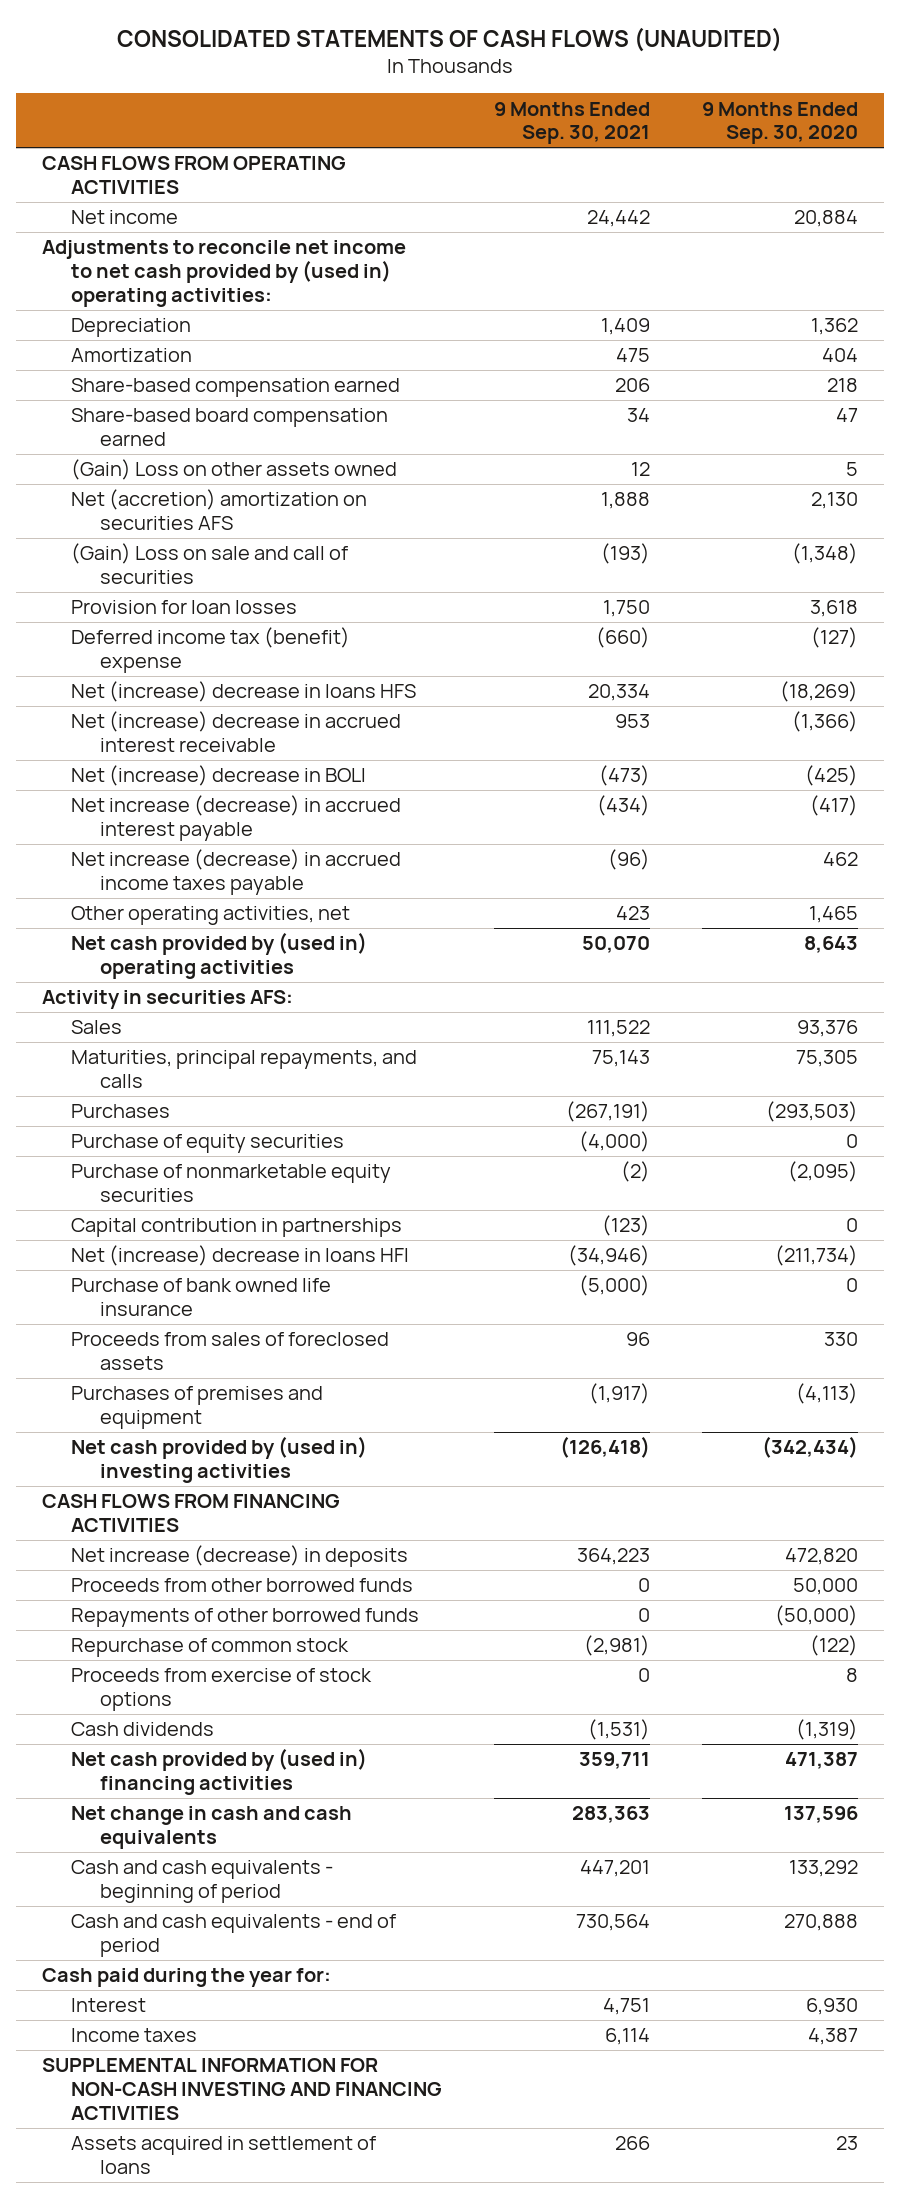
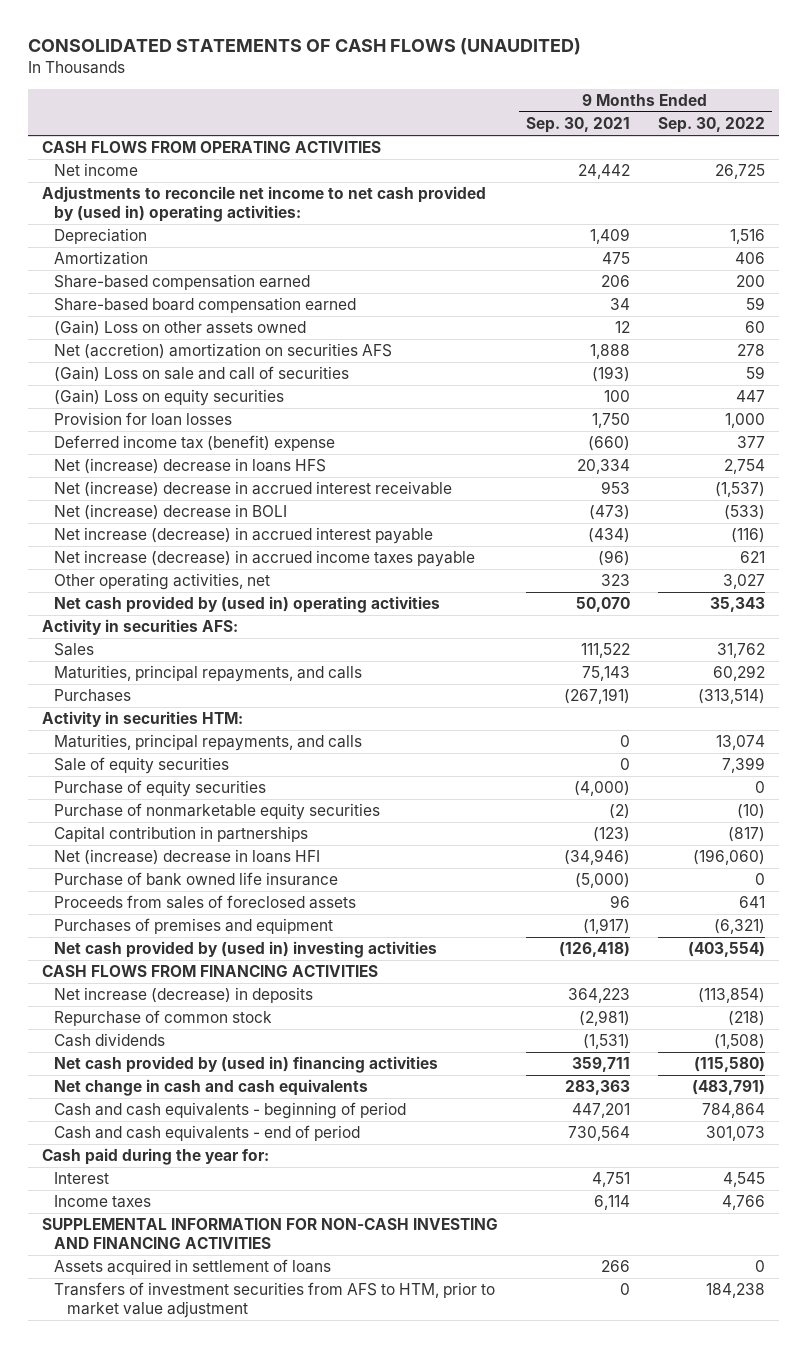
- | 9 Months Ended Sep. 30, 2021 | 9 Months Ended Sep. 30, 2020
+ | 9 Months Ended Sep. 30, 2021 | 9 Months Ended Sep. 30, 2022
+ (Gain) Loss on equity securities | 100 | 447
- Other operating activities, net | 423 | 1,465
+ Other operating activities, net | 323 | 3,027
+ Activity in securities HTM:
+ Maturities, principal repayments, and calls | 0 | 13,074
+ Sale of equity securities | 0 | 7,399
- Proceeds from other borrowed funds | 0 | 50,000
- Repayments of other borrowed funds | 0 | (50,000)
- Proceeds from exercise of stock options | 0 | 8
+ Transfers of investment securities from AFS to HTM, prior to market value adjustment | 0 | 184,238

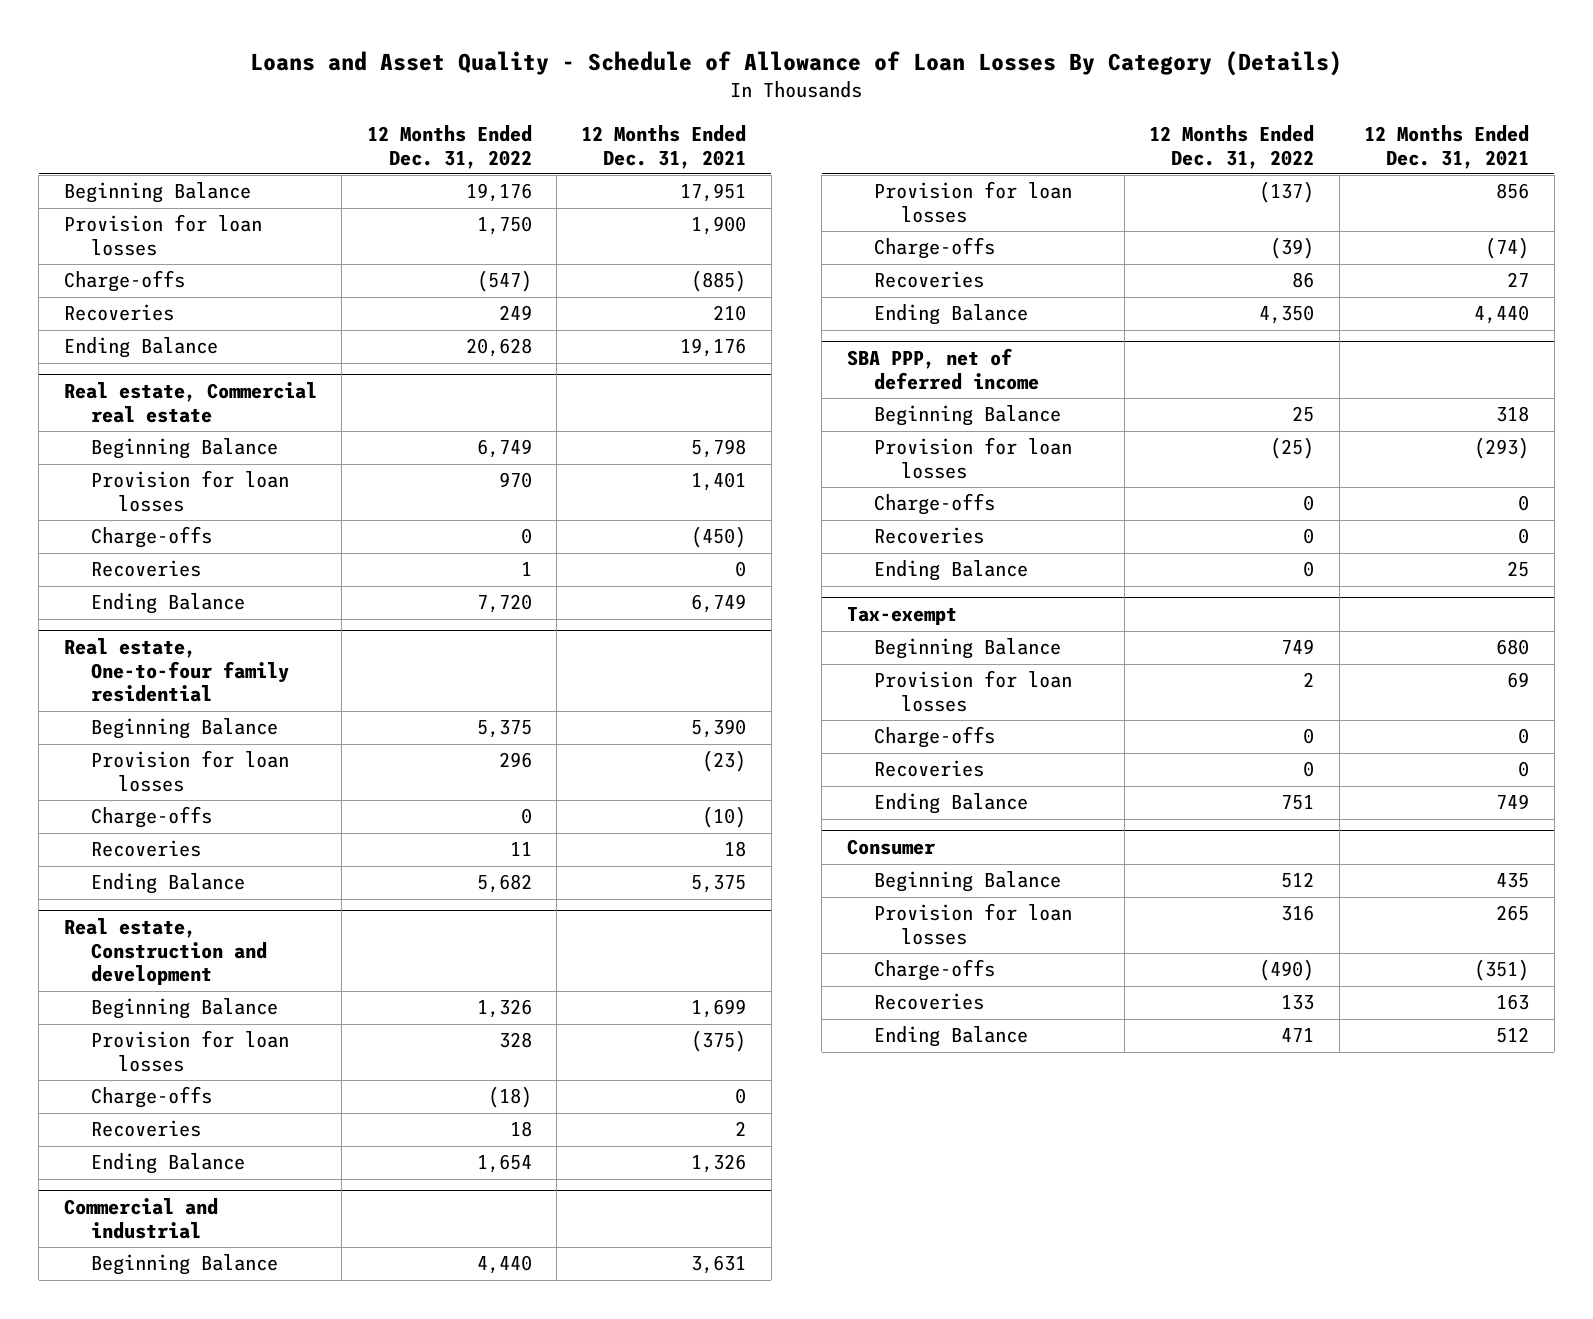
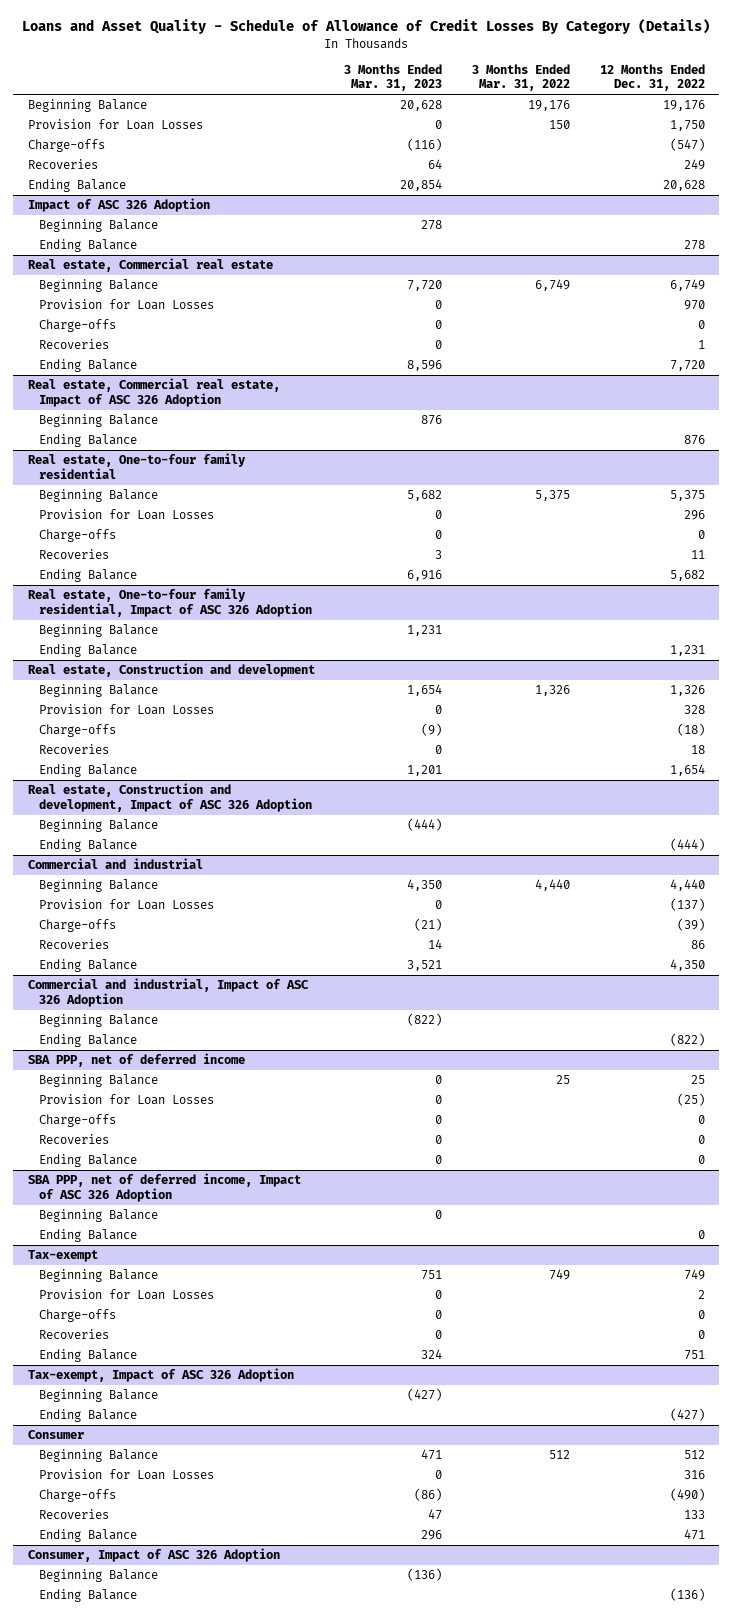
- Loans and Asset Quality - Schedule of Allowance of Loan Losses By Category (Details)
+ Loans and Asset Quality - Schedule of Allowance of Credit Losses By Category (Details)
- | 12 Months Ended Dec. 31, 2022 | 12 Months Ended Dec. 31, 2021
+ | 3 Months Ended Mar. 31, 2023 | 3 Months Ended Mar. 31, 2022 | 12 Months Ended Dec. 31, 2022
- Provision for loan losses | 1,750 | 1,900
+ Provision for Loan Losses | 0 | 150 | 1,750
+ Impact of ASC 326 Adoption
+ Beginning Balance | 278 | |
+ Ending Balance | | | 278
@ Real estate, Commercial real estate
- Provision for loan losses | 970 | 1,401
+ Provision for Loan Losses | 0 | | 970
+ Real estate, Commercial real estate, Impact of ASC 326 Adoption
+ Beginning Balance | 876 | |
+ Ending Balance | | | 876
@ Real estate, One-to-four family residential
- Provision for loan losses | 296 | (23)
+ Provision for Loan Losses | 0 | | 296
+ Real estate, One-to-four family residential, Impact of ASC 326 Adoption
+ Beginning Balance | 1,231 | |
+ Ending Balance | | | 1,231
@ Real estate, Construction and development
- Provision for loan losses | 328 | (375)
+ Provision for Loan Losses | 0 | | 328
+ Real estate, Construction and development, Impact of ASC 326 Adoption
+ Beginning Balance | (444) | |
+ Ending Balance | | | (444)
@ Commercial and industrial
- Provision for loan losses | (137) | 856
+ Provision for Loan Losses | 0 | | (137)
+ Commercial and industrial, Impact of ASC 326 Adoption
+ Beginning Balance | (822) | |
+ Ending Balance | | | (822)
@ SBA PPP, net of deferred income
- Provision for loan losses | (25) | (293)
+ Provision for Loan Losses | 0 | | (25)
+ SBA PPP, net of deferred income, Impact of ASC 326 Adoption
+ Beginning Balance | 0 | |
+ Ending Balance | | | 0
@ Tax-exempt
- Provision for loan losses | 2 | 69
+ Provision for Loan Losses | 0 | | 2
+ Tax-exempt, Impact of ASC 326 Adoption
+ Beginning Balance | (427) | |
+ Ending Balance | | | (427)
@ Consumer
- Provision for loan losses | 316 | 265
+ Provision for Loan Losses | 0 | | 316
+ Consumer, Impact of ASC 326 Adoption
+ Beginning Balance | (136) | |
+ Ending Balance | | | (136)

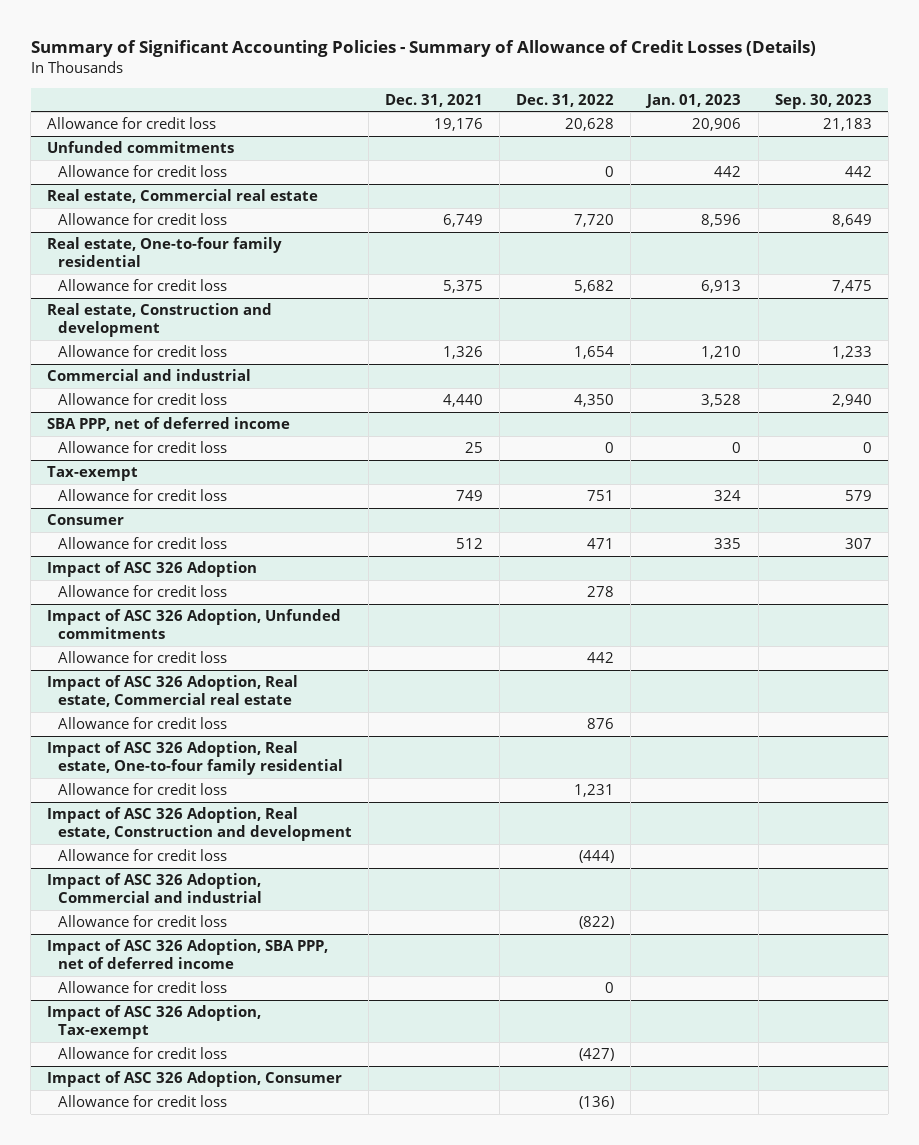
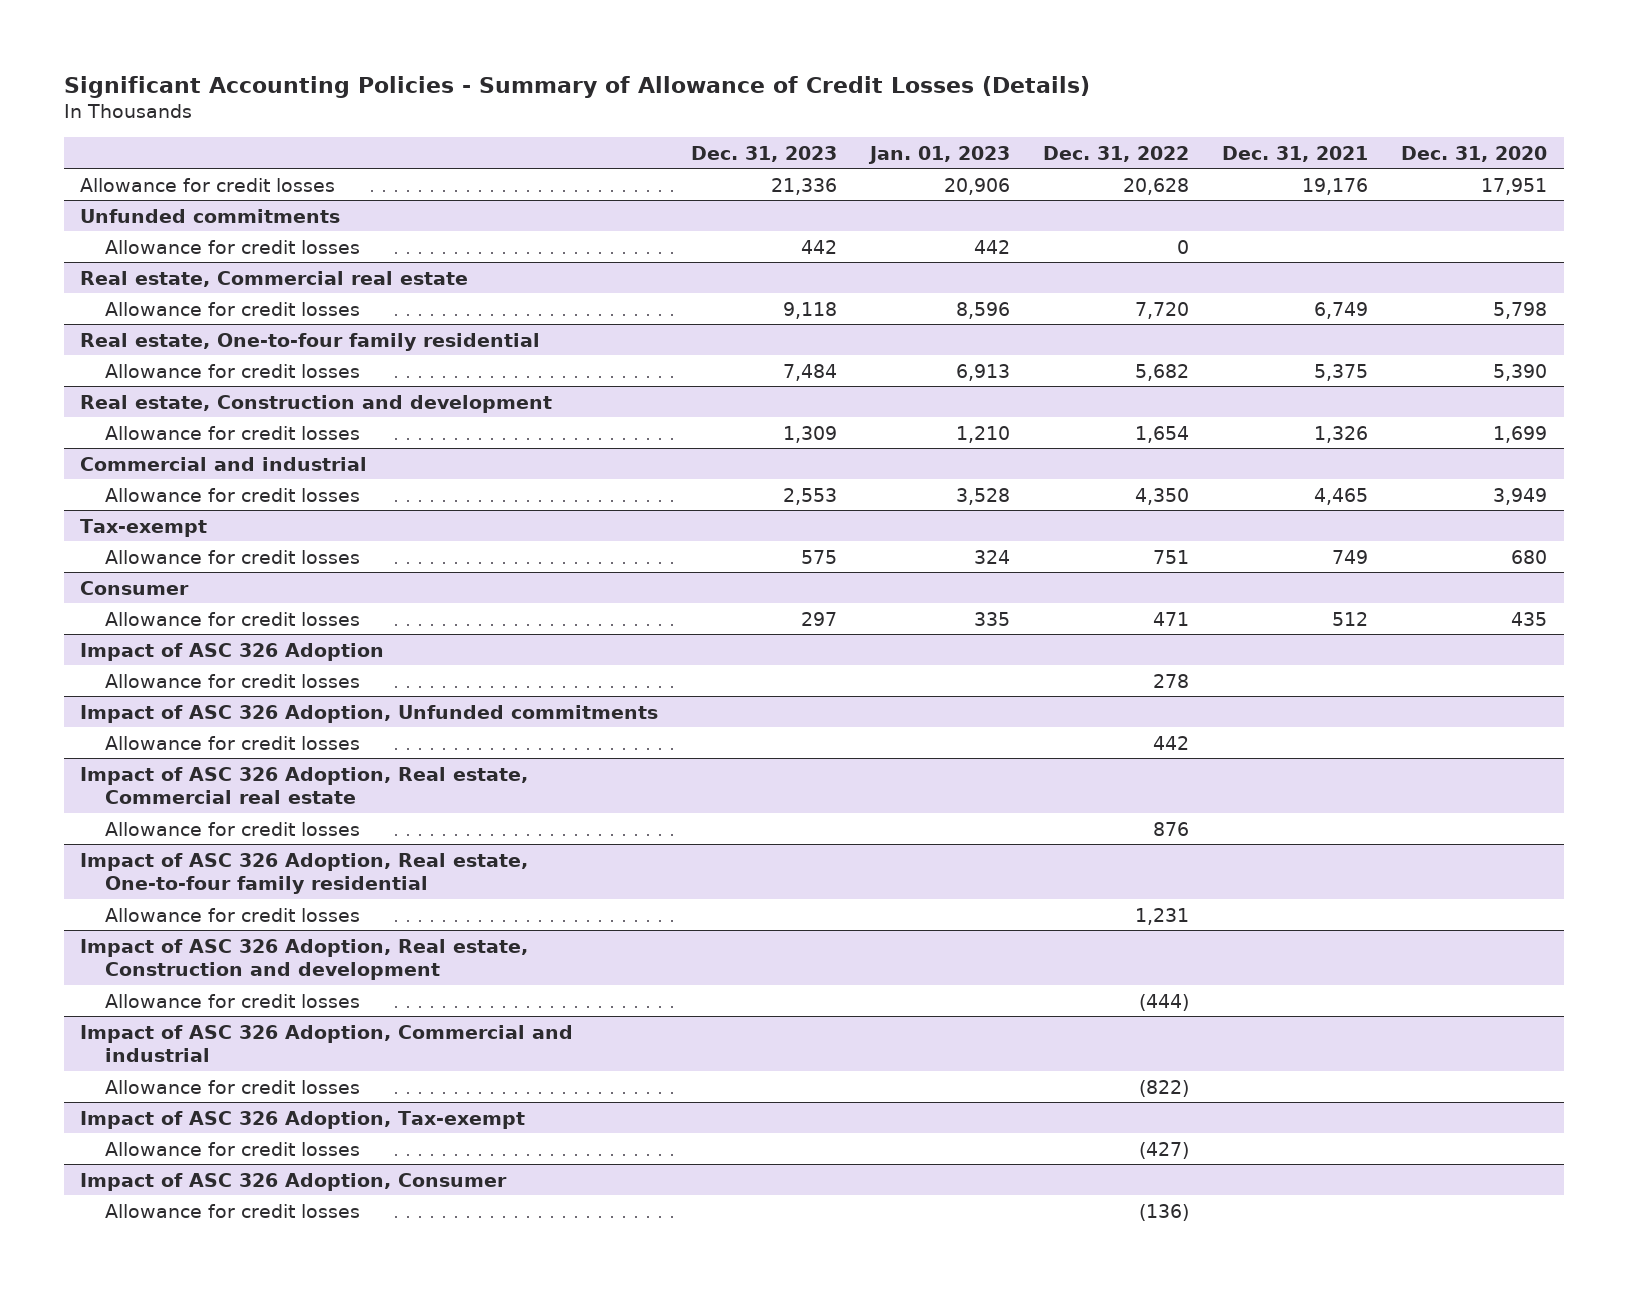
- Summary of Significant Accounting Policies - Summary of Allowance of Credit Losses (Details)
+ Significant Accounting Policies - Summary of Allowance of Credit Losses (Details)
- | Dec. 31, 2021 | Dec. 31, 2022 | Jan. 01, 2023 | Sep. 30, 2023
+ | Dec. 31, 2023 | Jan. 01, 2023 | Dec. 31, 2022 | Dec. 31, 2021 | Dec. 31, 2020
- Allowance for credit loss | 19,176 | 20,628 | 20,906 | 21,183
+ Allowance for credit losses | 21,336 | 20,906 | 20,628 | 19,176 | 17,951
@ Unfunded commitments
- Allowance for credit loss | | 0 | 442 | 442
+ Allowance for credit losses | 442 | 442 | 0 | |
@ Real estate, Commercial real estate
- Allowance for credit loss | 6,749 | 7,720 | 8,596 | 8,649
+ Allowance for credit losses | 9,118 | 8,596 | 7,720 | 6,749 | 5,798
@ Real estate, One-to-four family residential
- Allowance for credit loss | 5,375 | 5,682 | 6,913 | 7,475
+ Allowance for credit losses | 7,484 | 6,913 | 5,682 | 5,375 | 5,390
@ Real estate, Construction and development
- Allowance for credit loss | 1,326 | 1,654 | 1,210 | 1,233
+ Allowance for credit losses | 1,309 | 1,210 | 1,654 | 1,326 | 1,699
@ Commercial and industrial
- Allowance for credit loss | 4,440 | 4,350 | 3,528 | 2,940
- SBA PPP, net of deferred income
- Allowance for credit loss | 25 | 0 | 0 | 0
@ Commercial and industrial
+ Allowance for credit losses | 2,553 | 3,528 | 4,350 | 4,465 | 3,949
@ Tax-exempt
- Allowance for credit loss | 749 | 751 | 324 | 579
+ Allowance for credit losses | 575 | 324 | 751 | 749 | 680
@ Consumer
- Allowance for credit loss | 512 | 471 | 335 | 307
+ Allowance for credit losses | 297 | 335 | 471 | 512 | 435
@ Impact of ASC 326 Adoption
- Allowance for credit loss | | 278 | |
+ Allowance for credit losses | | | 278 | |
@ Impact of ASC 326 Adoption, Unfunded commitments
- Allowance for credit loss | | 442 | |
+ Allowance for credit losses | | | 442 | |
@ Impact of ASC 326 Adoption, Real estate, Commercial real estate
- Allowance for credit loss | | 876 | |
+ Allowance for credit losses | | | 876 | |
@ Impact of ASC 326 Adoption, Real estate, One-to-four family residential
- Allowance for credit loss | | 1,231 | |
+ Allowance for credit losses | | | 1,231 | |
@ Impact of ASC 326 Adoption, Real estate, Construction and development
- Allowance for credit loss | | (444) | |
+ Allowance for credit losses | | | (444) | |
@ Impact of ASC 326 Adoption, Commercial and industrial
- Allowance for credit loss | | (822) | |
- Impact of ASC 326 Adoption, SBA PPP, net of deferred income
- Allowance for credit loss | | 0 | |
@ Impact of ASC 326 Adoption, Commercial and industrial
+ Allowance for credit losses | | | (822) | |
@ Impact of ASC 326 Adoption, Tax-exempt
- Allowance for credit loss | | (427) | |
+ Allowance for credit losses | | | (427) | |
@ Impact of ASC 326 Adoption, Consumer
- Allowance for credit loss | | (136) | |
+ Allowance for credit losses | | | (136) | |

